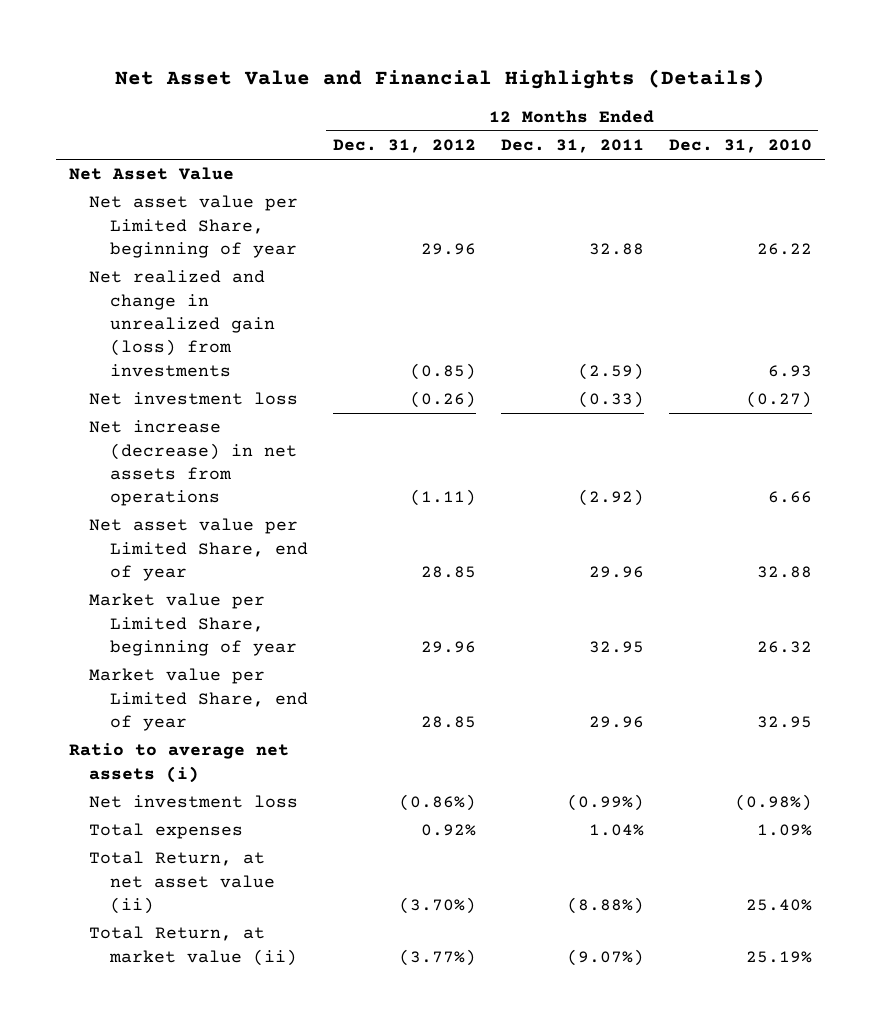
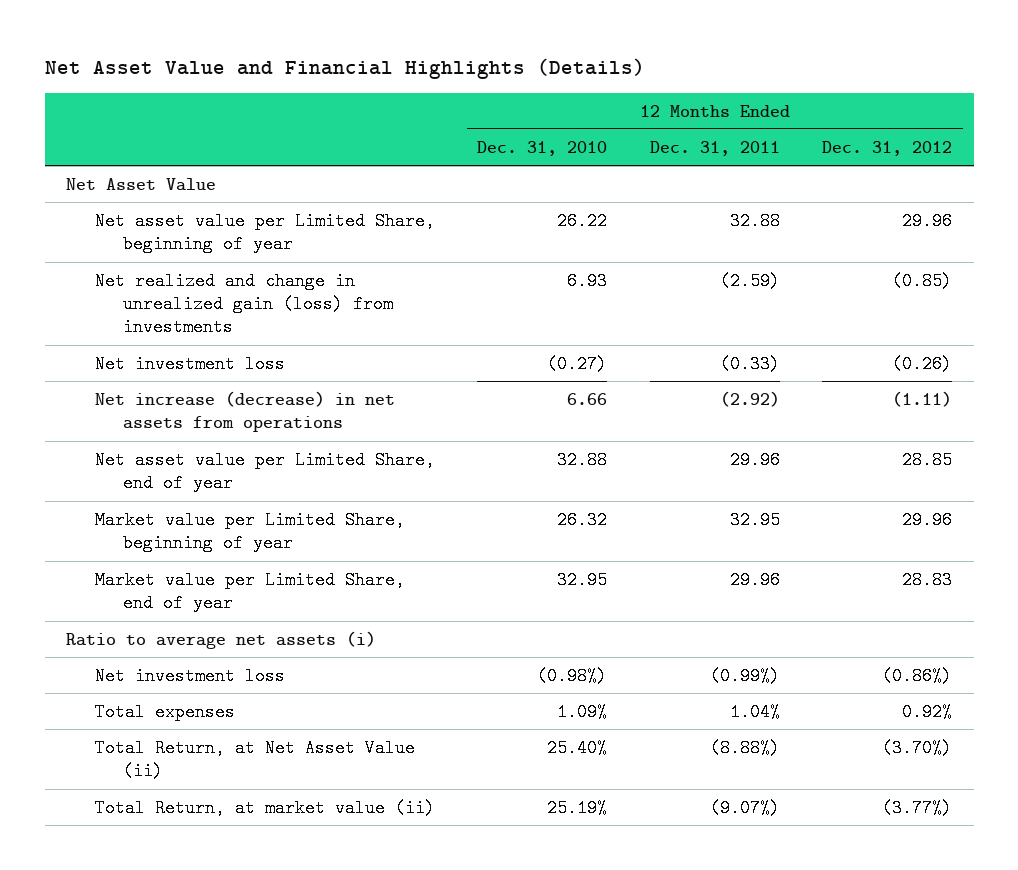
- | 12 Months Ended Dec. 31, 2012 | 12 Months Ended Dec. 31, 2011 | 12 Months Ended Dec. 31, 2010
+ | 12 Months Ended Dec. 31, 2010 | 12 Months Ended Dec. 31, 2011 | 12 Months Ended Dec. 31, 2012
- Market value per Limited Share, end of year | 28.85 | 29.96 | 32.95
+ Market value per Limited Share, end of year | 32.95 | 29.96 | 28.83
- Total Return, at net asset value (ii) | (3.70%) | (8.88%) | 25.40%
+ Total Return, at Net Asset Value (ii) | 25.40% | (8.88%) | (3.70%)

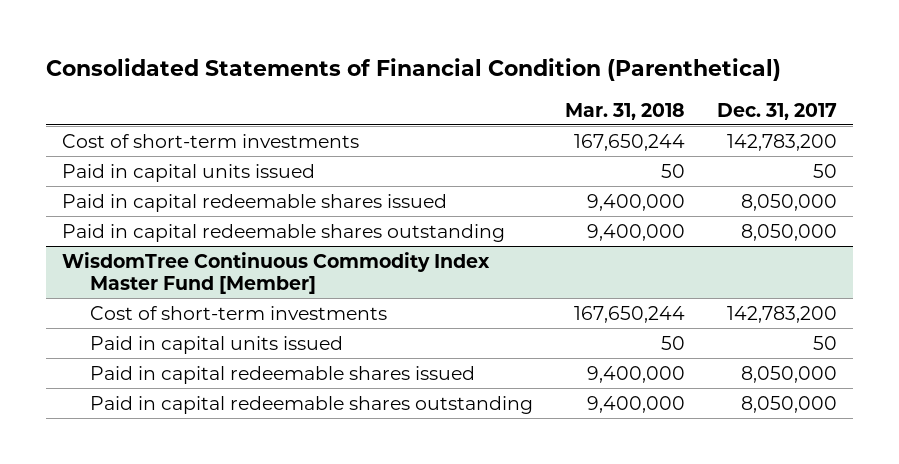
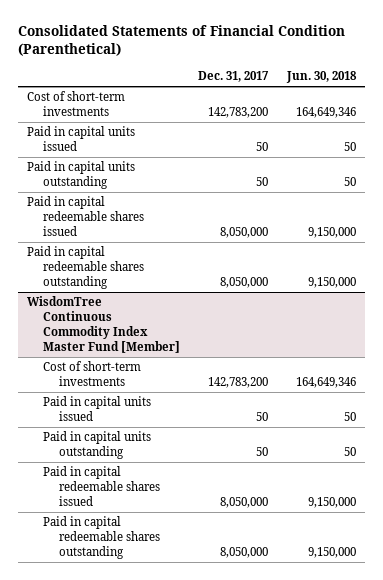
- | Mar. 31, 2018 | Dec. 31, 2017
+ | Dec. 31, 2017 | Jun. 30, 2018
+ Paid in capital units outstanding | 50 | 50
@ WisdomTree Continuous Commodity Index Master Fund [Member]
+ Paid in capital units outstanding | 50 | 50

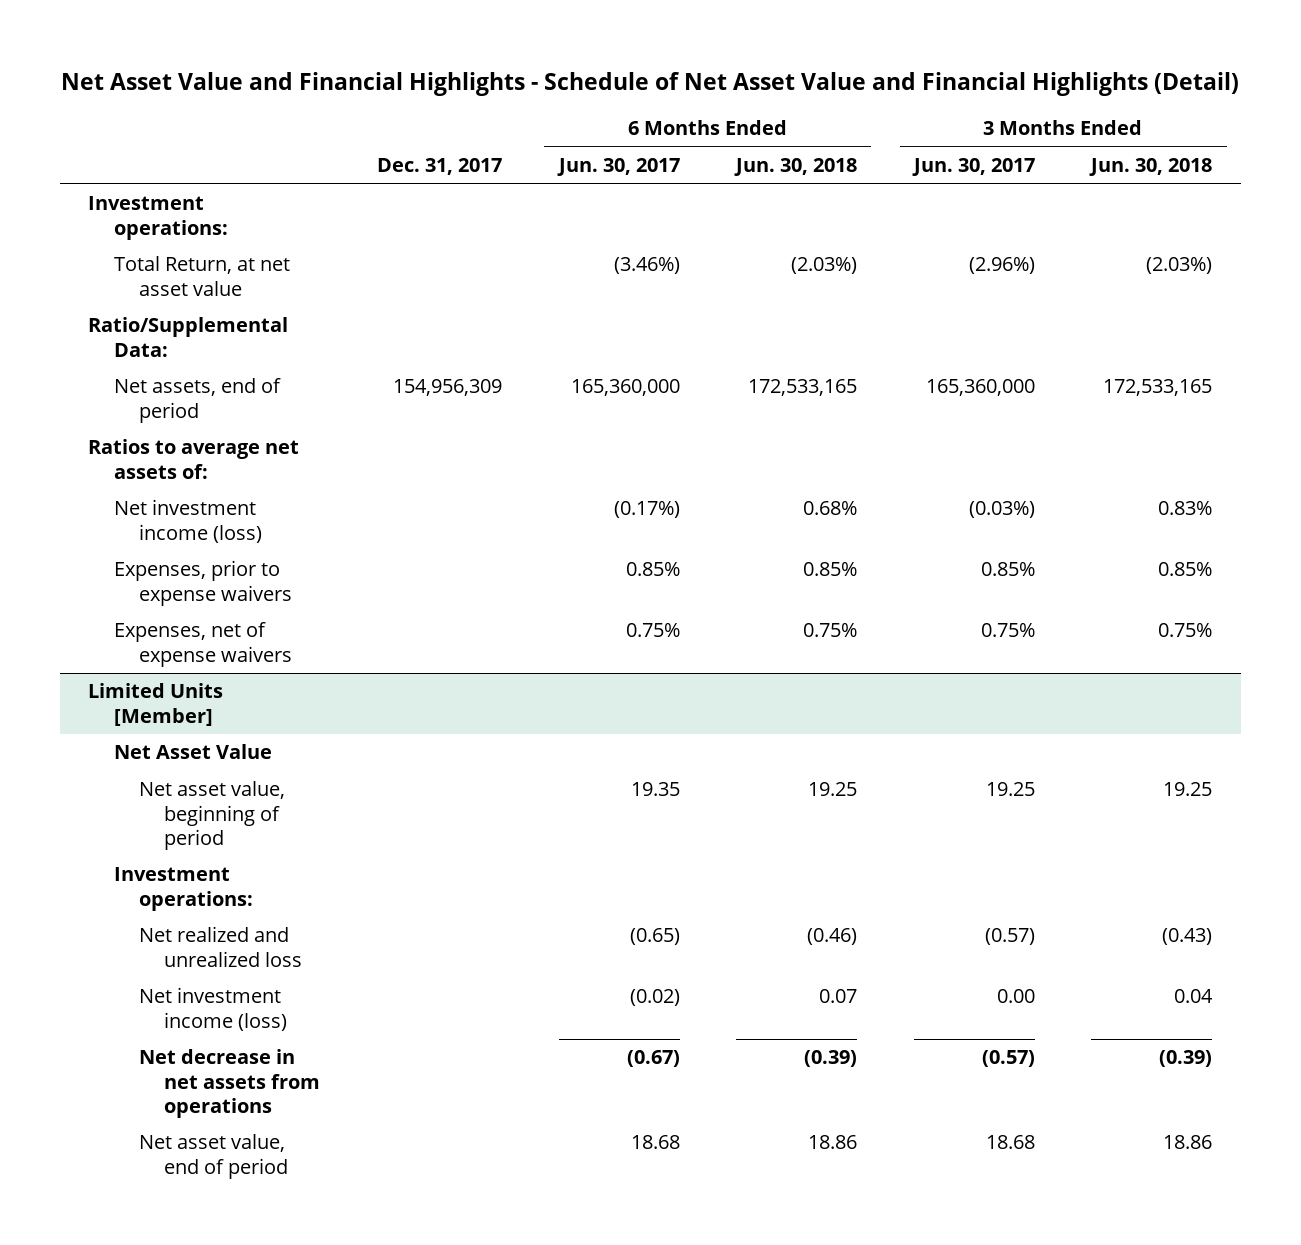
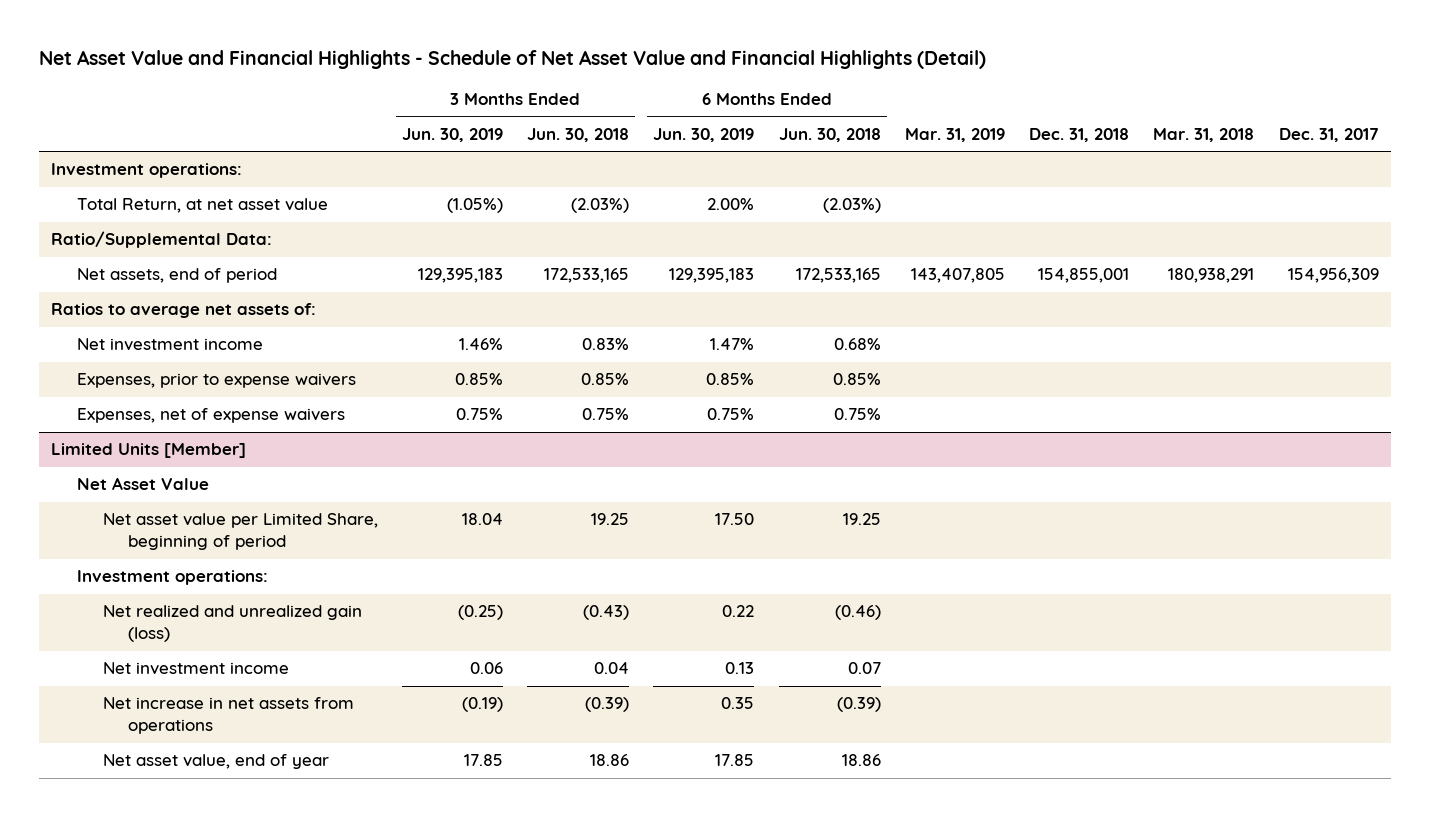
- | Dec. 31, 2017 | 6 Months Ended Jun. 30, 2017 | 6 Months Ended Jun. 30, 2018 | 3 Months Ended Jun. 30, 2017 | 3 Months Ended Jun. 30, 2018
+ | 3 Months Ended Jun. 30, 2019 | 3 Months Ended Jun. 30, 2018 | 6 Months Ended Jun. 30, 2019 | 6 Months Ended Jun. 30, 2018 | Mar. 31, 2019 | Dec. 31, 2018 | Mar. 31, 2018 | Dec. 31, 2017
- Net investment income (loss) | | (0.17%) | 0.68% | (0.03%) | 0.83%
+ Net investment income | 1.46% | 0.83% | 1.47% | 0.68% | | | |
@ Limited Units [Member]
- Net asset value, beginning of period | | 19.35 | 19.25 | 19.25 | 19.25
+ Net asset value per Limited Share, beginning of period | 18.04 | 19.25 | 17.50 | 19.25 | | | |
- Net realized and unrealized loss | | (0.65) | (0.46) | (0.57) | (0.43)
- Net investment income (loss) | | (0.02) | 0.07 | 0.00 | 0.04
- Net decrease in net assets from operations | | (0.67) | (0.39) | (0.57) | (0.39)
- Net asset value, end of period | | 18.68 | 18.86 | 18.68 | 18.86
+ Net realized and unrealized gain (loss) | (0.25) | (0.43) | 0.22 | (0.46) | | | |
+ Net investment income | 0.06 | 0.04 | 0.13 | 0.07 | | | |
+ Net increase in net assets from operations | (0.19) | (0.39) | 0.35 | (0.39) | | | |
+ Net asset value, end of year | 17.85 | 18.86 | 17.85 | 18.86 | | | |

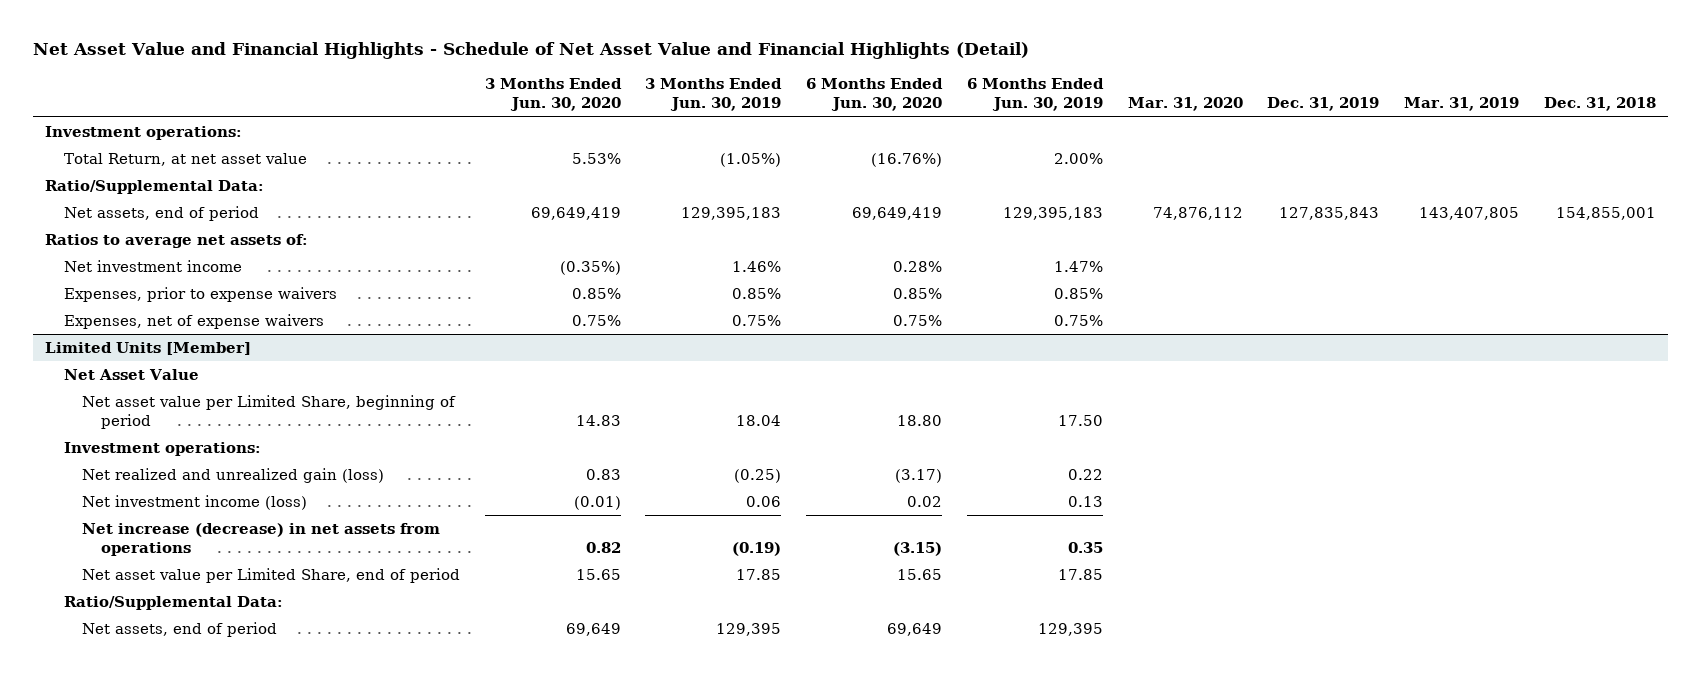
- | 3 Months Ended Jun. 30, 2019 | 3 Months Ended Jun. 30, 2018 | 6 Months Ended Jun. 30, 2019 | 6 Months Ended Jun. 30, 2018 | Mar. 31, 2019 | Dec. 31, 2018 | Mar. 31, 2018 | Dec. 31, 2017
+ | 3 Months Ended Jun. 30, 2020 | 3 Months Ended Jun. 30, 2019 | 6 Months Ended Jun. 30, 2020 | 6 Months Ended Jun. 30, 2019 | Mar. 31, 2020 | Dec. 31, 2019 | Mar. 31, 2019 | Dec. 31, 2018
@ Limited Units [Member]
- Net investment income | 0.06 | 0.04 | 0.13 | 0.07 | | | |
- Net increase in net assets from operations | (0.19) | (0.39) | 0.35 | (0.39) | | | |
- Net asset value, end of year | 17.85 | 18.86 | 17.85 | 18.86 | | | |
+ Net investment income (loss) | (0.01) | 0.06 | 0.02 | 0.13 | | | |
+ Net increase (decrease) in net assets from operations | 0.82 | (0.19) | (3.15) | 0.35 | | | |
+ Net asset value per Limited Share, end of period | 15.65 | 17.85 | 15.65 | 17.85 | | | |
+ Ratio/Supplemental Data:
+ Net assets, end of period | 69,649 | 129,395 | 69,649 | 129,395 | | | |

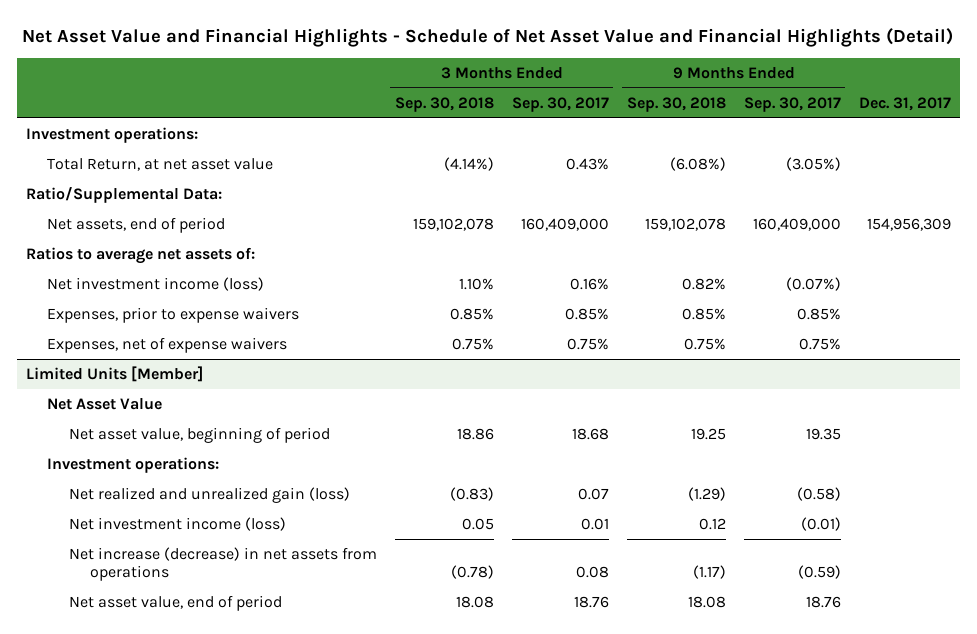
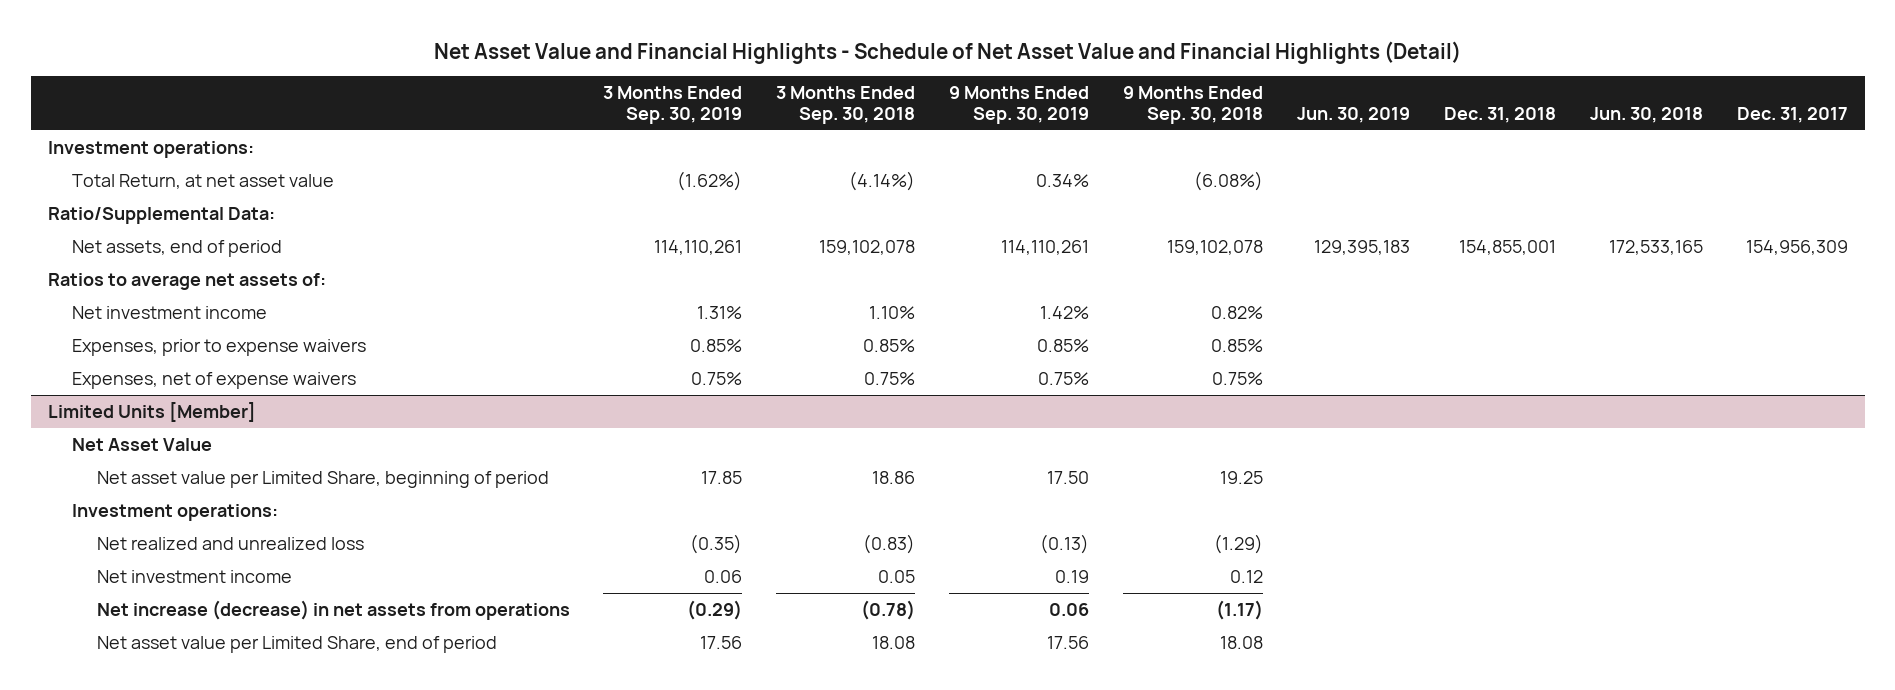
- | 3 Months Ended Sep. 30, 2018 | 3 Months Ended Sep. 30, 2017 | 9 Months Ended Sep. 30, 2018 | 9 Months Ended Sep. 30, 2017 | Dec. 31, 2017
+ | 3 Months Ended Sep. 30, 2019 | 3 Months Ended Sep. 30, 2018 | 9 Months Ended Sep. 30, 2019 | 9 Months Ended Sep. 30, 2018 | Jun. 30, 2019 | Dec. 31, 2018 | Jun. 30, 2018 | Dec. 31, 2017
- Net investment income (loss) | 1.10% | 0.16% | 0.82% | (0.07%) |
+ Net investment income | 1.31% | 1.10% | 1.42% | 0.82% | | | |
@ Limited Units [Member]
- Net asset value, beginning of period | 18.86 | 18.68 | 19.25 | 19.35 |
+ Net asset value per Limited Share, beginning of period | 17.85 | 18.86 | 17.50 | 19.25 | | | |
- Net realized and unrealized gain (loss) | (0.83) | 0.07 | (1.29) | (0.58) |
- Net investment income (loss) | 0.05 | 0.01 | 0.12 | (0.01) |
+ Net realized and unrealized loss | (0.35) | (0.83) | (0.13) | (1.29) | | | |
+ Net investment income | 0.06 | 0.05 | 0.19 | 0.12 | | | |
- Net asset value, end of period | 18.08 | 18.76 | 18.08 | 18.76 |
+ Net asset value per Limited Share, end of period | 17.56 | 18.08 | 17.56 | 18.08 | | | |

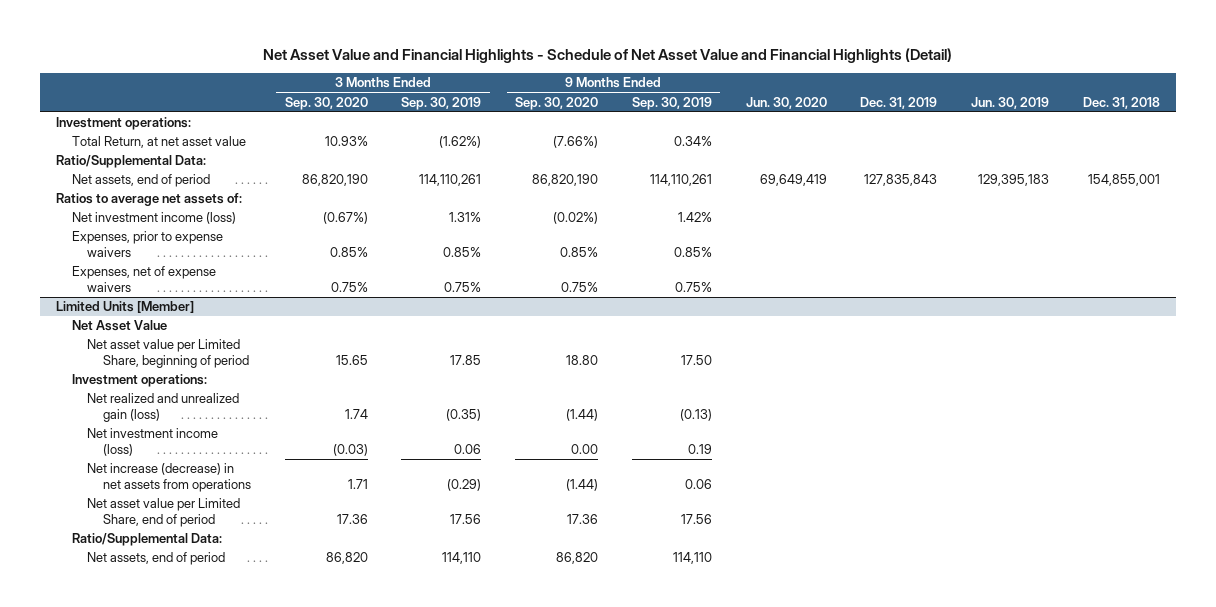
- | 3 Months Ended Sep. 30, 2019 | 3 Months Ended Sep. 30, 2018 | 9 Months Ended Sep. 30, 2019 | 9 Months Ended Sep. 30, 2018 | Jun. 30, 2019 | Dec. 31, 2018 | Jun. 30, 2018 | Dec. 31, 2017
+ | 3 Months Ended Sep. 30, 2020 | 3 Months Ended Sep. 30, 2019 | 9 Months Ended Sep. 30, 2020 | 9 Months Ended Sep. 30, 2019 | Jun. 30, 2020 | Dec. 31, 2019 | Jun. 30, 2019 | Dec. 31, 2018
- Net investment income | 1.31% | 1.10% | 1.42% | 0.82% | | | |
+ Net investment income (loss) | (0.67%) | 1.31% | (0.02%) | 1.42% | | | |
@ Limited Units [Member]
- Net realized and unrealized loss | (0.35) | (0.83) | (0.13) | (1.29) | | | |
- Net investment income | 0.06 | 0.05 | 0.19 | 0.12 | | | |
+ Net realized and unrealized gain (loss) | 1.74 | (0.35) | (1.44) | (0.13) | | | |
+ Net investment income (loss) | (0.03) | 0.06 | 0.00 | 0.19 | | | |
+ Ratio/Supplemental Data:
+ Net assets, end of period | 86,820 | 114,110 | 86,820 | 114,110 | | | |

